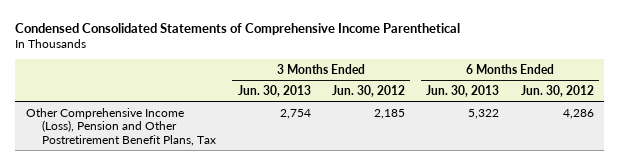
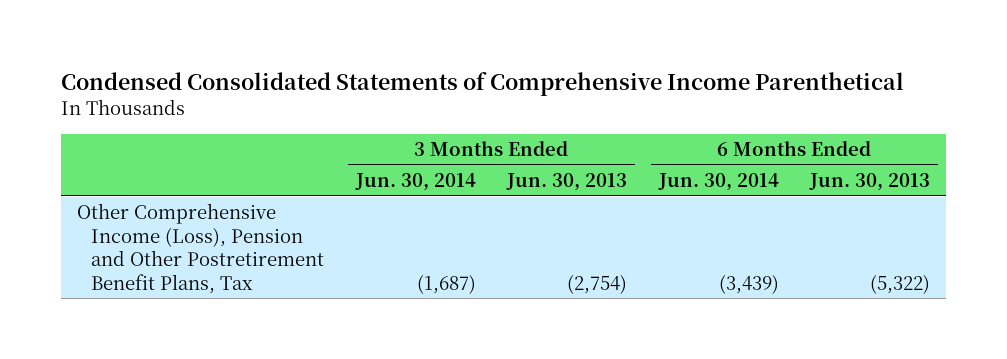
- | 3 Months Ended Jun. 30, 2013 | 3 Months Ended Jun. 30, 2012 | 6 Months Ended Jun. 30, 2013 | 6 Months Ended Jun. 30, 2012
+ | 3 Months Ended Jun. 30, 2014 | 3 Months Ended Jun. 30, 2013 | 6 Months Ended Jun. 30, 2014 | 6 Months Ended Jun. 30, 2013
- Other Comprehensive Income (Loss), Pension and Other Postretirement Benefit Plans, Tax | 2,754 | 2,185 | 5,322 | 4,286
+ Other Comprehensive Income (Loss), Pension and Other Postretirement Benefit Plans, Tax | (1,687) | (2,754) | (3,439) | (5,322)

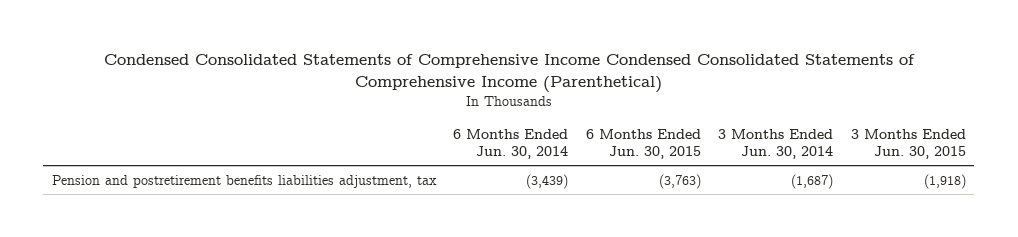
- Condensed Consolidated Statements of Comprehensive Income Parenthetical
+ Condensed Consolidated Statements of Comprehensive Income Condensed Consolidated Statements of Comprehensive Income (Parenthetical)
- | 3 Months Ended Jun. 30, 2014 | 3 Months Ended Jun. 30, 2013 | 6 Months Ended Jun. 30, 2014 | 6 Months Ended Jun. 30, 2013
+ | 6 Months Ended Jun. 30, 2014 | 6 Months Ended Jun. 30, 2015 | 3 Months Ended Jun. 30, 2014 | 3 Months Ended Jun. 30, 2015
- Other Comprehensive Income (Loss), Pension and Other Postretirement Benefit Plans, Tax | (1,687) | (2,754) | (3,439) | (5,322)
+ Pension and postretirement benefits liabilities adjustment, tax | (3,439) | (3,763) | (1,687) | (1,918)

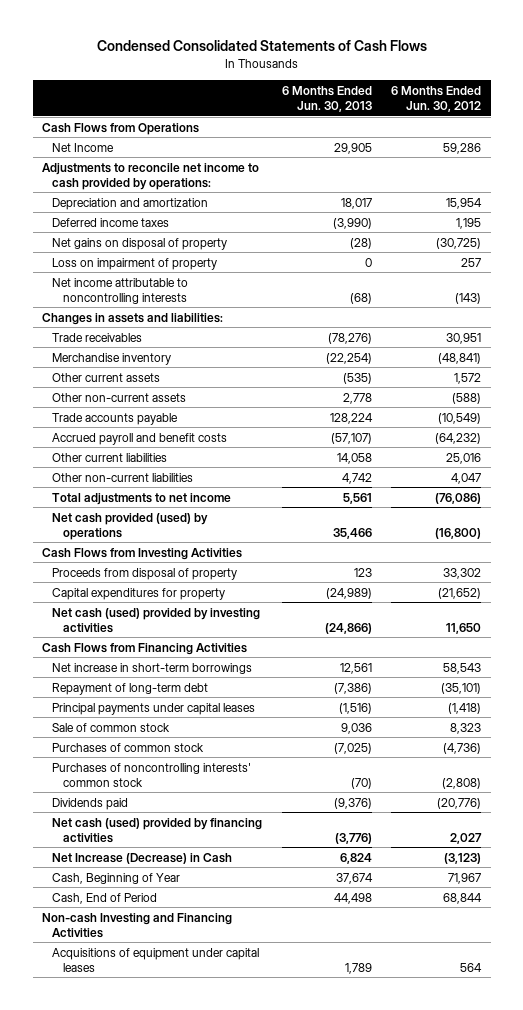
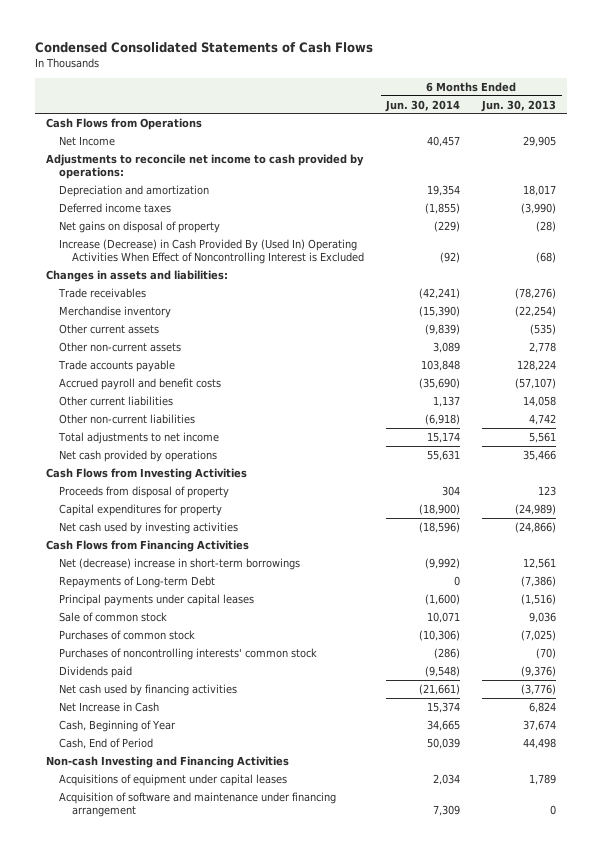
- | 6 Months Ended Jun. 30, 2013 | 6 Months Ended Jun. 30, 2012
+ | 6 Months Ended Jun. 30, 2014 | 6 Months Ended Jun. 30, 2013
- Loss on impairment of property | 0 | 257
- Net income attributable to noncontrolling interests | (68) | (143)
+ Increase (Decrease) in Cash Provided By (Used In) Operating Activities When Effect of Noncontrolling Interest is Excluded | (92) | (68)
- Net cash provided (used) by operations | 35,466 | (16,800)
+ Net cash provided by operations | 55,631 | 35,466
- Net cash (used) provided by investing activities | (24,866) | 11,650
+ Net cash used by investing activities | (18,596) | (24,866)
- Net increase in short-term borrowings | 12,561 | 58,543
- Repayment of long-term debt | (7,386) | (35,101)
+ Net (decrease) increase in short-term borrowings | (9,992) | 12,561
+ Repayments of Long-term Debt | 0 | (7,386)
- Net cash (used) provided by financing activities | (3,776) | 2,027
- Net Increase (Decrease) in Cash | 6,824 | (3,123)
+ Net cash used by financing activities | (21,661) | (3,776)
+ Net Increase in Cash | 15,374 | 6,824
+ Acquisition of software and maintenance under financing arrangement | 7,309 | 0

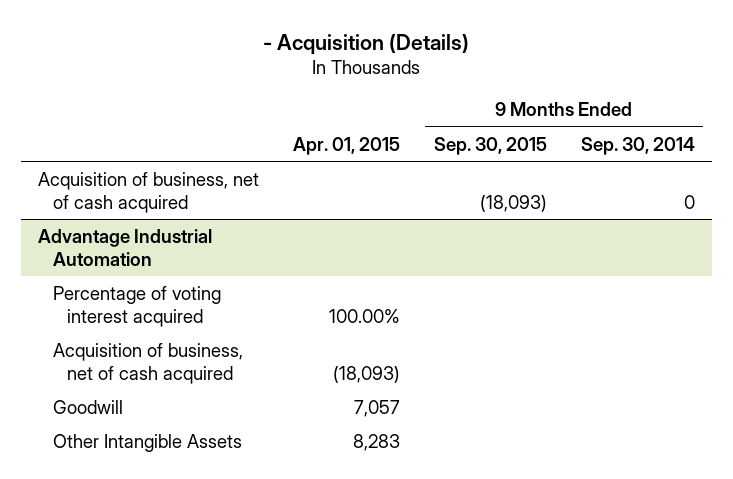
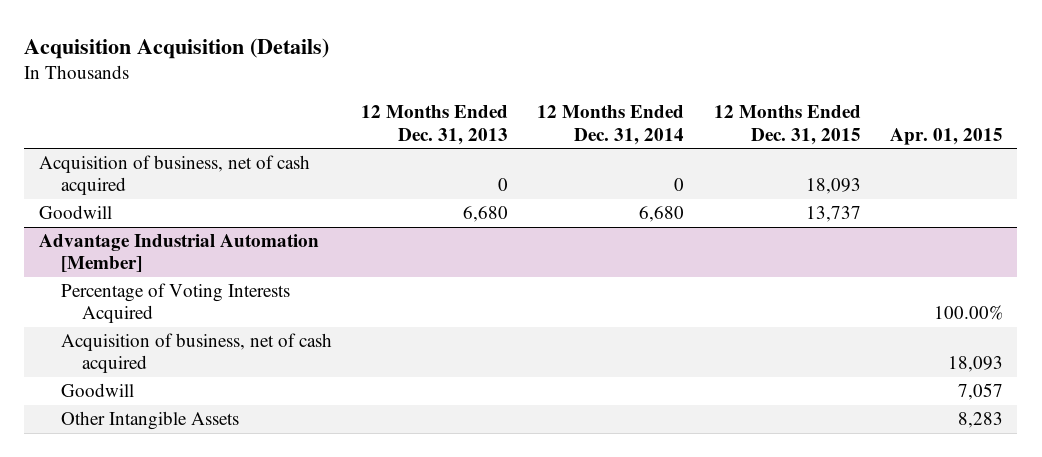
- - Acquisition (Details)
+ Acquisition Acquisition (Details)
- | Apr. 01, 2015 | 9 Months Ended Sep. 30, 2015 | 9 Months Ended Sep. 30, 2014
+ | 12 Months Ended Dec. 31, 2013 | 12 Months Ended Dec. 31, 2014 | 12 Months Ended Dec. 31, 2015 | Apr. 01, 2015
- Advantage Industrial Automation
- Percentage of voting interest acquired | 100.00% | |
- Acquisition of business, net of cash acquired | (18,093) | |
+ Goodwill | 6,680 | 6,680 | 13,737 |
+ Advantage Industrial Automation [Member]
+ Percentage of Voting Interests Acquired | | | | 100.00%
+ Acquisition of business, net of cash acquired | | | | 18,093

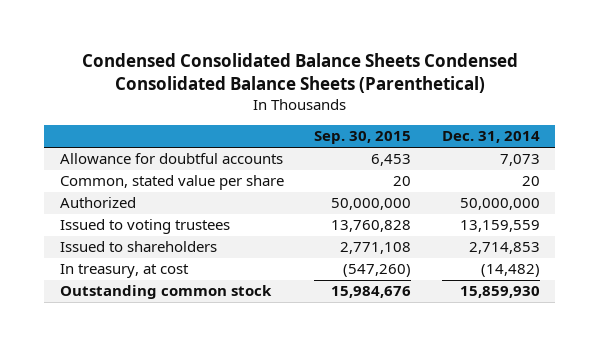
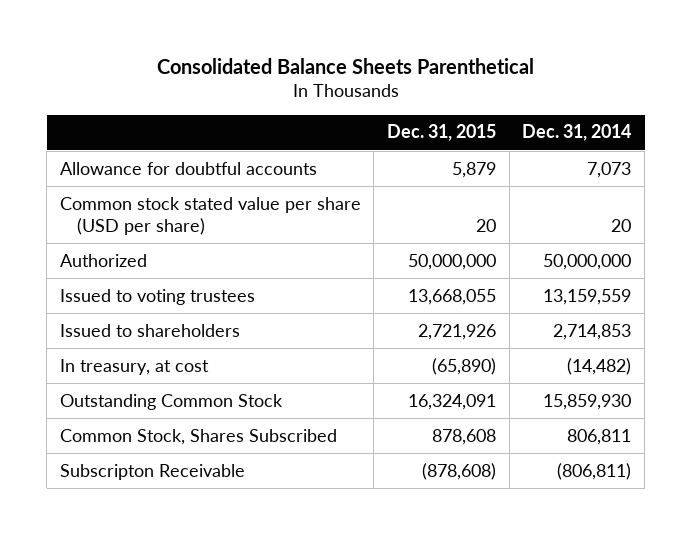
- Condensed Consolidated Balance Sheets Condensed Consolidated Balance Sheets (Parenthetical)
+ Consolidated Balance Sheets Parenthetical
- | Sep. 30, 2015 | Dec. 31, 2014
+ | Dec. 31, 2015 | Dec. 31, 2014
- Common, stated value per share | 20 | 20
+ Common stock stated value per share (USD per share) | 20 | 20
- Outstanding common stock | 15,984,676 | 15,859,930
+ Outstanding Common Stock | 16,324,091 | 15,859,930
+ Common Stock, Shares Subscribed | 878,608 | 806,811
+ Subscripton Receivable | (878,608) | (806,811)

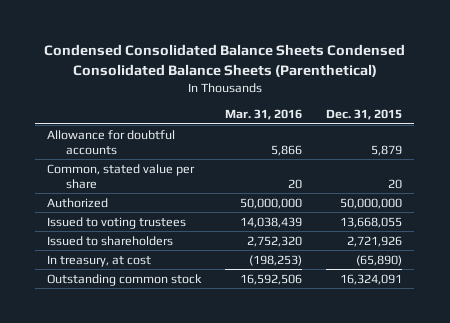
- Consolidated Balance Sheets Parenthetical
+ Condensed Consolidated Balance Sheets Condensed Consolidated Balance Sheets (Parenthetical)
- | Dec. 31, 2015 | Dec. 31, 2014
+ | Mar. 31, 2016 | Dec. 31, 2015
- Common stock stated value per share (USD per share) | 20 | 20
+ Common, stated value per share | 20 | 20
- Outstanding Common Stock | 16,324,091 | 15,859,930
- Common Stock, Shares Subscribed | 878,608 | 806,811
- Subscripton Receivable | (878,608) | (806,811)
+ Outstanding common stock | 16,592,506 | 16,324,091

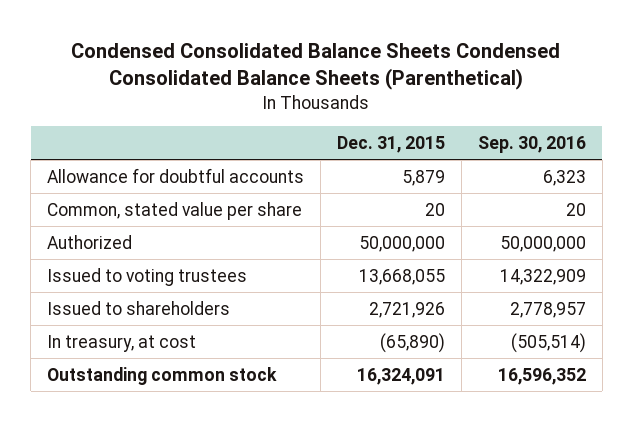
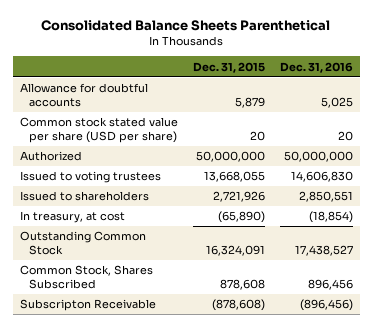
- Condensed Consolidated Balance Sheets Condensed Consolidated Balance Sheets (Parenthetical)
+ Consolidated Balance Sheets Parenthetical
- | Dec. 31, 2015 | Sep. 30, 2016
+ | Dec. 31, 2015 | Dec. 31, 2016
- Common, stated value per share | 20 | 20
+ Common stock stated value per share (USD per share) | 20 | 20
- Outstanding common stock | 16,324,091 | 16,596,352
+ Outstanding Common Stock | 16,324,091 | 17,438,527
+ Common Stock, Shares Subscribed | 878,608 | 896,456
+ Subscripton Receivable | (878,608) | (896,456)

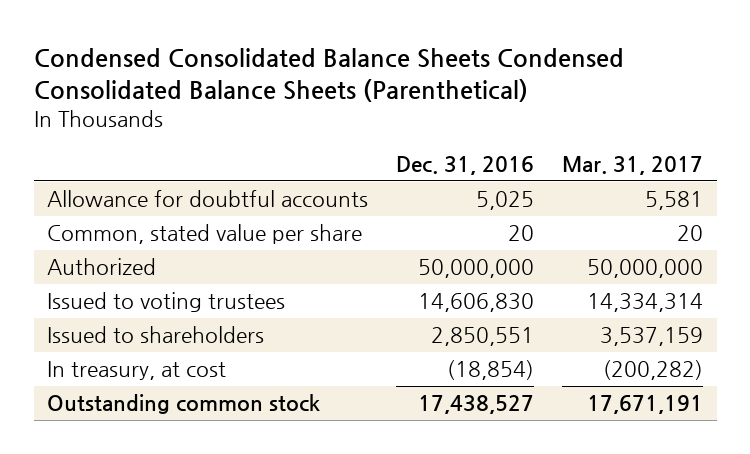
- Consolidated Balance Sheets Parenthetical
+ Condensed Consolidated Balance Sheets Condensed Consolidated Balance Sheets (Parenthetical)
- | Dec. 31, 2015 | Dec. 31, 2016
+ | Dec. 31, 2016 | Mar. 31, 2017
- Common stock stated value per share (USD per share) | 20 | 20
+ Common, stated value per share | 20 | 20
- Outstanding Common Stock | 16,324,091 | 17,438,527
- Common Stock, Shares Subscribed | 878,608 | 896,456
- Subscripton Receivable | (878,608) | (896,456)
+ Outstanding common stock | 17,438,527 | 17,671,191

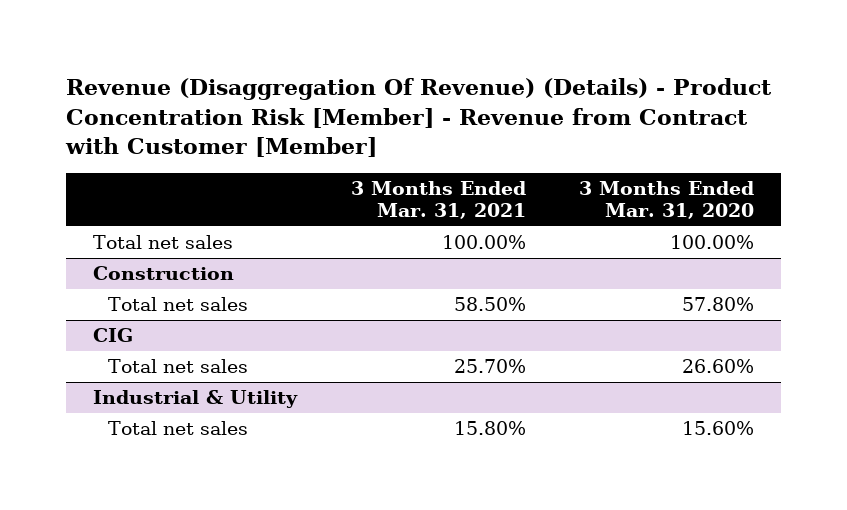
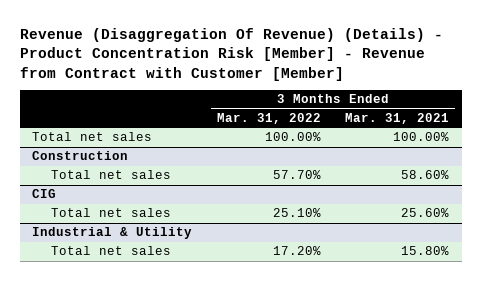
- | 3 Months Ended Mar. 31, 2021 | 3 Months Ended Mar. 31, 2020
+ | 3 Months Ended Mar. 31, 2022 | 3 Months Ended Mar. 31, 2021
@ Construction
- Total net sales | 58.50% | 57.80%
+ Total net sales | 57.70% | 58.60%
@ CIG
- Total net sales | 25.70% | 26.60%
+ Total net sales | 25.10% | 25.60%

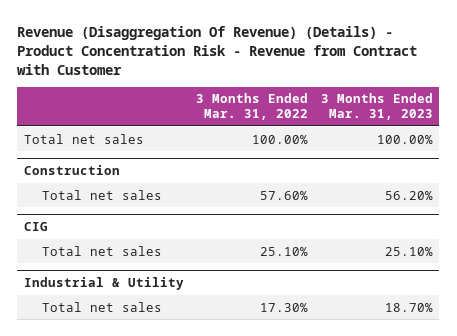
- Revenue (Disaggregation Of Revenue) (Details) - Product Concentration Risk [Member] - Revenue from Contract with Customer [Member]
+ Revenue (Disaggregation Of Revenue) (Details) - Product Concentration Risk - Revenue from Contract with Customer
- | 3 Months Ended Mar. 31, 2022 | 3 Months Ended Mar. 31, 2021
+ | 3 Months Ended Mar. 31, 2022 | 3 Months Ended Mar. 31, 2023
@ Construction
- Total net sales | 57.70% | 58.60%
+ Total net sales | 57.60% | 56.20%
@ Industrial & Utility
- Total net sales | 17.20% | 15.80%
+ Total net sales | 17.30% | 18.70%

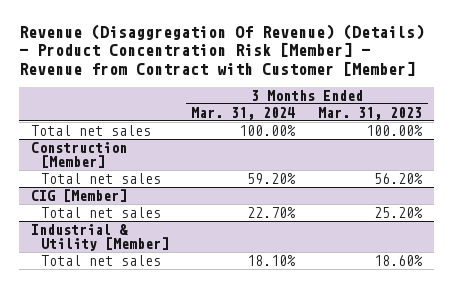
- Revenue (Disaggregation Of Revenue) (Details) - Product Concentration Risk - Revenue from Contract with Customer
+ Revenue (Disaggregation Of Revenue) (Details) - Product Concentration Risk [Member] - Revenue from Contract with Customer [Member]
- | 3 Months Ended Mar. 31, 2022 | 3 Months Ended Mar. 31, 2023
+ | 3 Months Ended Mar. 31, 2024 | 3 Months Ended Mar. 31, 2023
- Construction
+ Construction [Member]
- CIG
- Total net sales | 25.10% | 25.10%
- Industrial & Utility
- Total net sales | 17.30% | 18.70%
+ CIG [Member]
+ Total net sales | 22.70% | 25.20%
+ Industrial & Utility [Member]
+ Total net sales | 18.10% | 18.60%

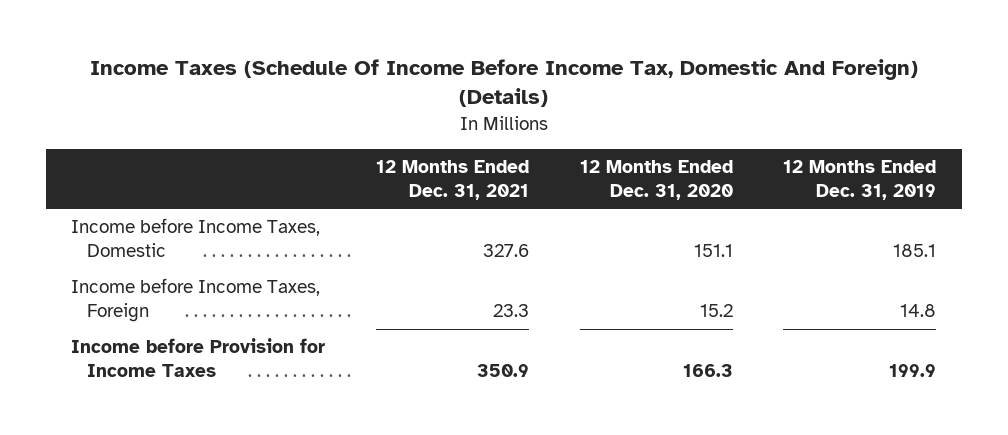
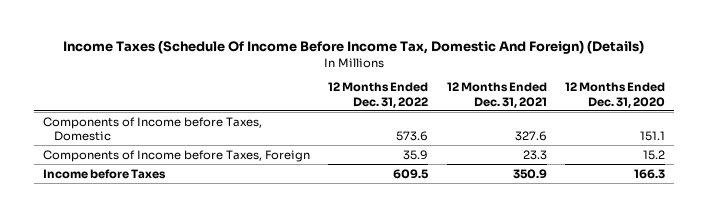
- | 12 Months Ended Dec. 31, 2021 | 12 Months Ended Dec. 31, 2020 | 12 Months Ended Dec. 31, 2019
+ | 12 Months Ended Dec. 31, 2022 | 12 Months Ended Dec. 31, 2021 | 12 Months Ended Dec. 31, 2020
- Income before Income Taxes, Domestic | 327.6 | 151.1 | 185.1
- Income before Income Taxes, Foreign | 23.3 | 15.2 | 14.8
- Income before Provision for Income Taxes | 350.9 | 166.3 | 199.9
+ Components of Income before Taxes, Domestic | 573.6 | 327.6 | 151.1
+ Components of Income before Taxes, Foreign | 35.9 | 23.3 | 15.2
+ Income before Taxes | 609.5 | 350.9 | 166.3

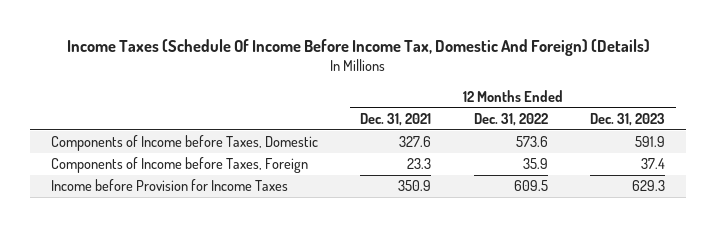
- | 12 Months Ended Dec. 31, 2022 | 12 Months Ended Dec. 31, 2021 | 12 Months Ended Dec. 31, 2020
+ | 12 Months Ended Dec. 31, 2021 | 12 Months Ended Dec. 31, 2022 | 12 Months Ended Dec. 31, 2023
- Income before Taxes | 609.5 | 350.9 | 166.3
+ Income before Provision for Income Taxes | 350.9 | 609.5 | 629.3

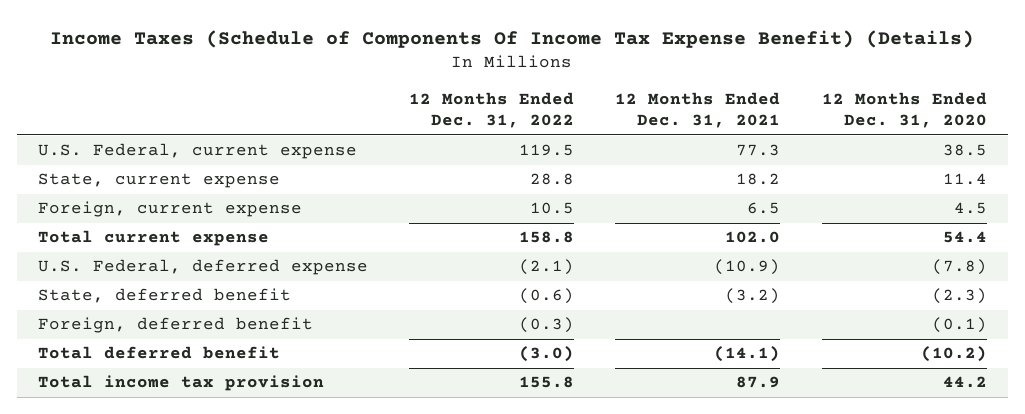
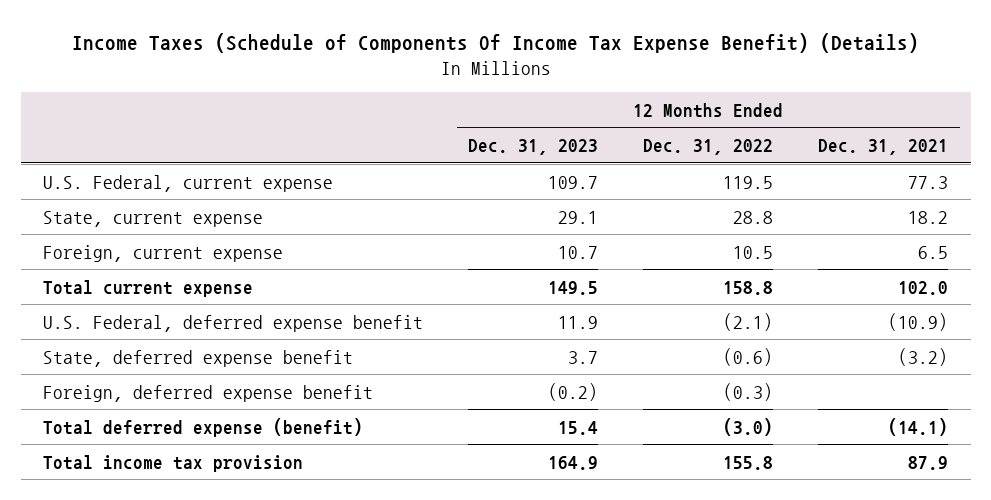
- | 12 Months Ended Dec. 31, 2022 | 12 Months Ended Dec. 31, 2021 | 12 Months Ended Dec. 31, 2020
+ | 12 Months Ended Dec. 31, 2023 | 12 Months Ended Dec. 31, 2022 | 12 Months Ended Dec. 31, 2021
- U.S. Federal, deferred expense | (2.1) | (10.9) | (7.8)
- State, deferred benefit | (0.6) | (3.2) | (2.3)
- Foreign, deferred benefit | (0.3) | | (0.1)
- Total deferred benefit | (3.0) | (14.1) | (10.2)
+ U.S. Federal, deferred expense benefit | 11.9 | (2.1) | (10.9)
+ State, deferred expense benefit | 3.7 | (0.6) | (3.2)
+ Foreign, deferred expense benefit | (0.2) | (0.3) |
+ Total deferred expense (benefit) | 15.4 | (3.0) | (14.1)

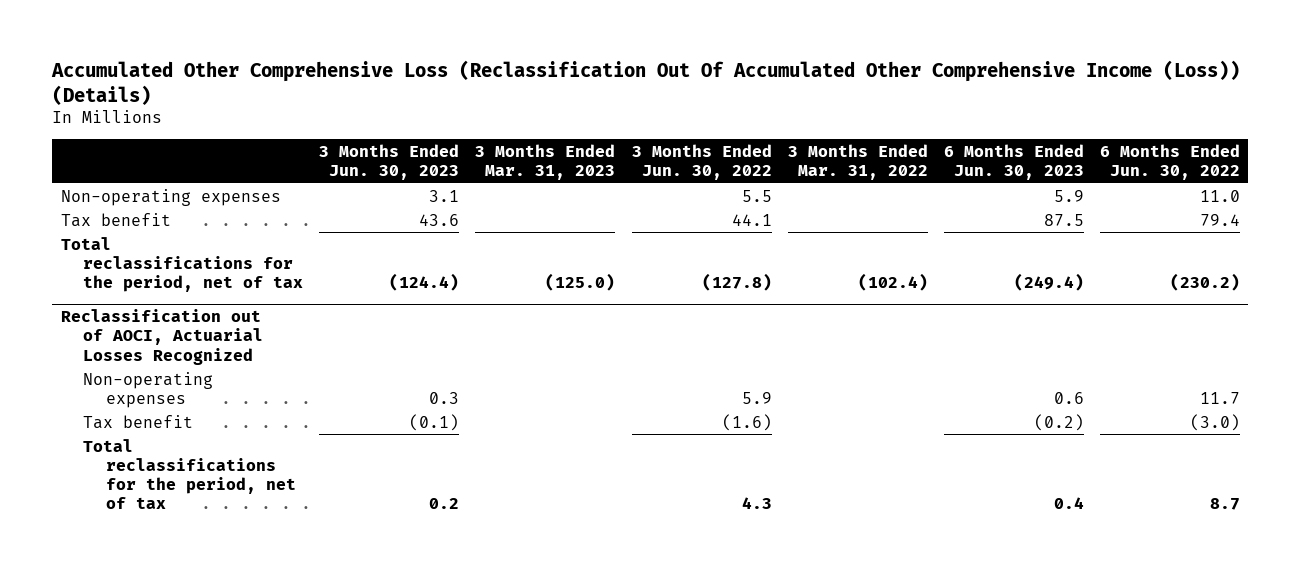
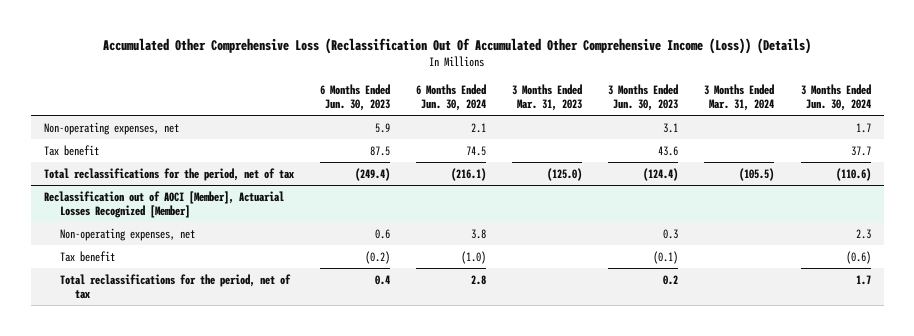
- | 3 Months Ended Jun. 30, 2023 | 3 Months Ended Mar. 31, 2023 | 3 Months Ended Jun. 30, 2022 | 3 Months Ended Mar. 31, 2022 | 6 Months Ended Jun. 30, 2023 | 6 Months Ended Jun. 30, 2022
+ | 6 Months Ended Jun. 30, 2023 | 6 Months Ended Jun. 30, 2024 | 3 Months Ended Mar. 31, 2023 | 3 Months Ended Jun. 30, 2023 | 3 Months Ended Mar. 31, 2024 | 3 Months Ended Jun. 30, 2024
- Non-operating expenses | 3.1 | | 5.5 | | 5.9 | 11.0
+ Non-operating expenses, net | 5.9 | 2.1 | | 3.1 | | 1.7
- Reclassification out of AOCI, Actuarial Losses Recognized
- Non-operating expenses | 0.3 | | 5.9 | | 0.6 | 11.7
+ Reclassification out of AOCI [Member], Actuarial Losses Recognized [Member]
+ Non-operating expenses, net | 0.6 | 3.8 | | 0.3 | | 2.3

